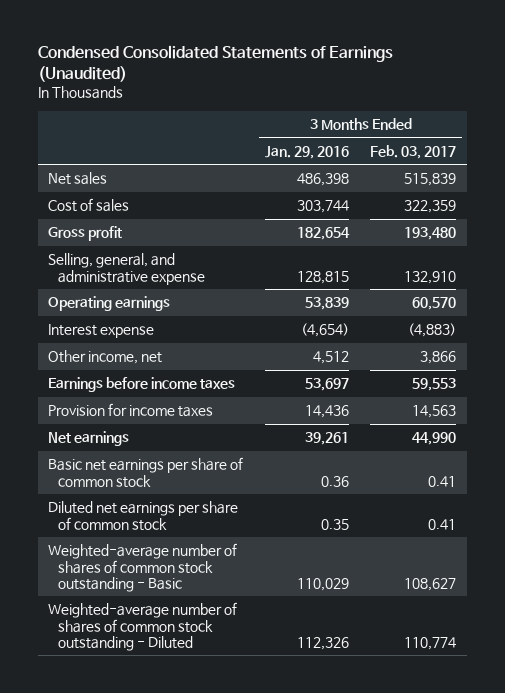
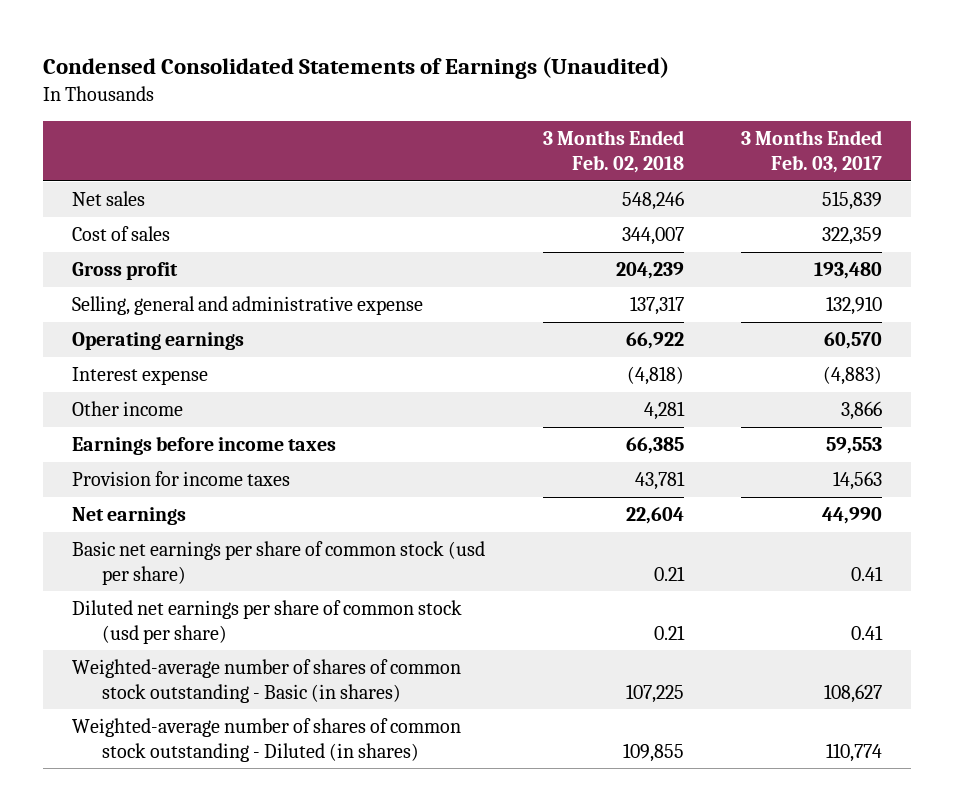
- | 3 Months Ended Jan. 29, 2016 | 3 Months Ended Feb. 03, 2017
+ | 3 Months Ended Feb. 02, 2018 | 3 Months Ended Feb. 03, 2017
- Selling, general, and administrative expense | 128,815 | 132,910
+ Selling, general and administrative expense | 137,317 | 132,910
- Other income, net | 4,512 | 3,866
+ Other income | 4,281 | 3,866
- Basic net earnings per share of common stock | 0.36 | 0.41
- Diluted net earnings per share of common stock | 0.35 | 0.41
- Weighted-average number of shares of common stock outstanding - Basic | 110,029 | 108,627
- Weighted-average number of shares of common stock outstanding - Diluted | 112,326 | 110,774
+ Basic net earnings per share of common stock (usd per share) | 0.21 | 0.41
+ Diluted net earnings per share of common stock (usd per share) | 0.21 | 0.41
+ Weighted-average number of shares of common stock outstanding - Basic (in shares) | 107,225 | 108,627
+ Weighted-average number of shares of common stock outstanding - Diluted (in shares) | 109,855 | 110,774

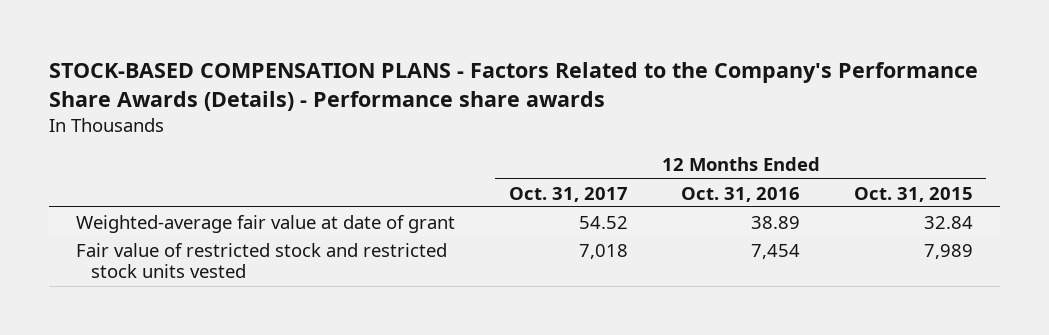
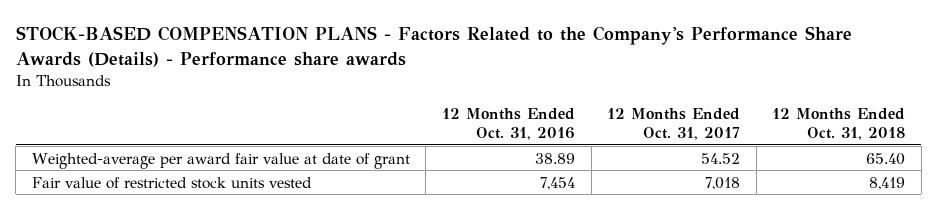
- | 12 Months Ended Oct. 31, 2017 | 12 Months Ended Oct. 31, 2016 | 12 Months Ended Oct. 31, 2015
+ | 12 Months Ended Oct. 31, 2016 | 12 Months Ended Oct. 31, 2017 | 12 Months Ended Oct. 31, 2018
- Weighted-average fair value at date of grant | 54.52 | 38.89 | 32.84
- Fair value of restricted stock and restricted stock units vested | 7,018 | 7,454 | 7,989
+ Weighted-average per award fair value at date of grant | 38.89 | 54.52 | 65.40
+ Fair value of restricted stock units vested | 7,454 | 7,018 | 8,419

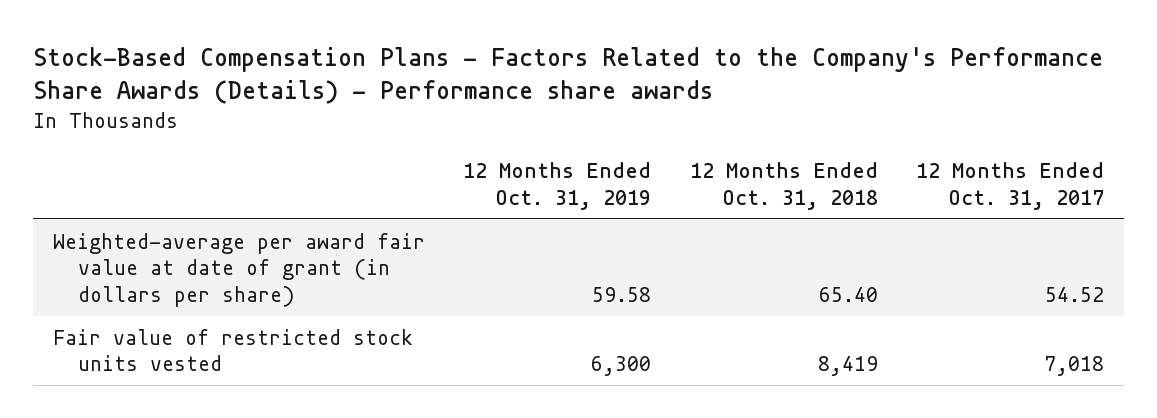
- STOCK-BASED COMPENSATION PLANS - Factors Related to the Company's Performance Share Awards (Details) - Performance share awards
+ Stock-Based Compensation Plans - Factors Related to the Company's Performance Share Awards (Details) - Performance share awards
- | 12 Months Ended Oct. 31, 2016 | 12 Months Ended Oct. 31, 2017 | 12 Months Ended Oct. 31, 2018
+ | 12 Months Ended Oct. 31, 2019 | 12 Months Ended Oct. 31, 2018 | 12 Months Ended Oct. 31, 2017
- Weighted-average per award fair value at date of grant | 38.89 | 54.52 | 65.40
+ Weighted-average per award fair value at date of grant (in dollars per share) | 59.58 | 65.40 | 54.52

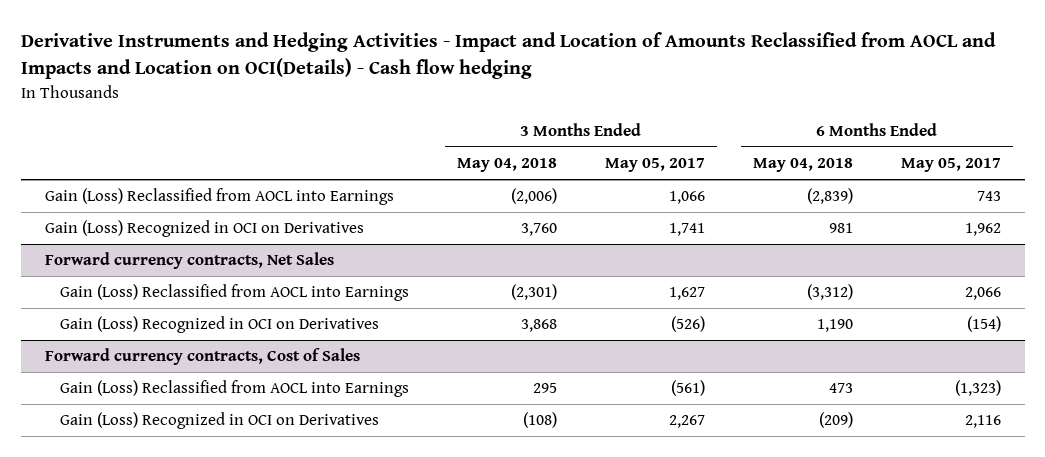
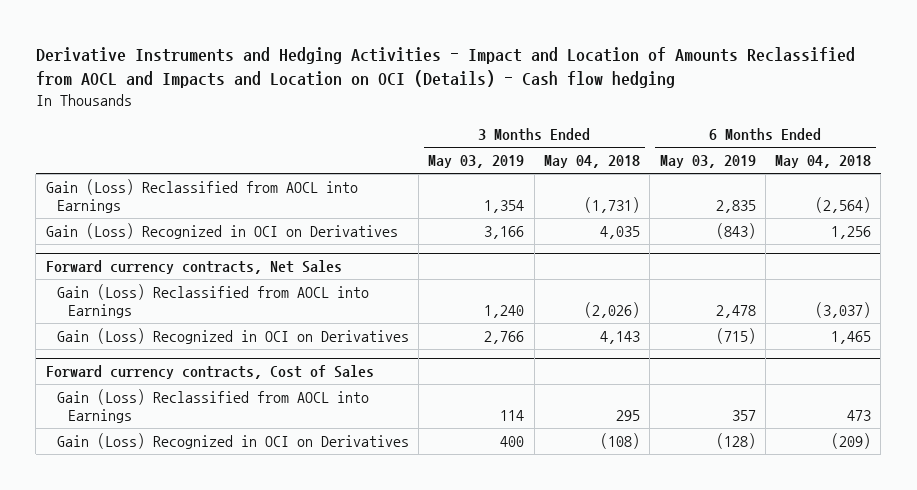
- Derivative Instruments and Hedging Activities - Impact and Location of Amounts Reclassified from AOCL and Impacts and Location on OCI(Details) - Cash flow hedging
+ Derivative Instruments and Hedging Activities - Impact and Location of Amounts Reclassified from AOCL and Impacts and Location on OCI (Details) - Cash flow hedging
- | 3 Months Ended May 04, 2018 | 3 Months Ended May 05, 2017 | 6 Months Ended May 04, 2018 | 6 Months Ended May 05, 2017
+ | 3 Months Ended May 03, 2019 | 3 Months Ended May 04, 2018 | 6 Months Ended May 03, 2019 | 6 Months Ended May 04, 2018
- Gain (Loss) Reclassified from AOCL into Earnings | (2,006) | 1,066 | (2,839) | 743
- Gain (Loss) Recognized in OCI on Derivatives | 3,760 | 1,741 | 981 | 1,962
+ Gain (Loss) Reclassified from AOCL into Earnings | 1,354 | (1,731) | 2,835 | (2,564)
+ Gain (Loss) Recognized in OCI on Derivatives | 3,166 | 4,035 | (843) | 1,256
@ Forward currency contracts, Net Sales
- Gain (Loss) Reclassified from AOCL into Earnings | (2,301) | 1,627 | (3,312) | 2,066
- Gain (Loss) Recognized in OCI on Derivatives | 3,868 | (526) | 1,190 | (154)
+ Gain (Loss) Reclassified from AOCL into Earnings | 1,240 | (2,026) | 2,478 | (3,037)
+ Gain (Loss) Recognized in OCI on Derivatives | 2,766 | 4,143 | (715) | 1,465

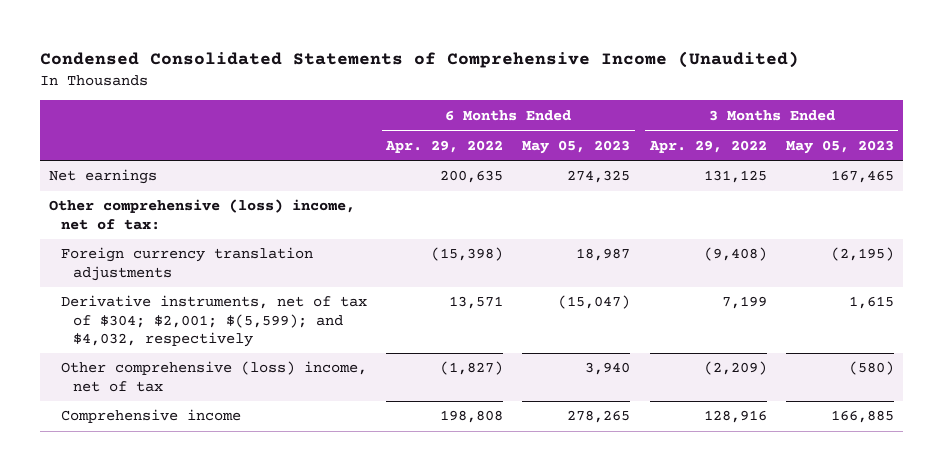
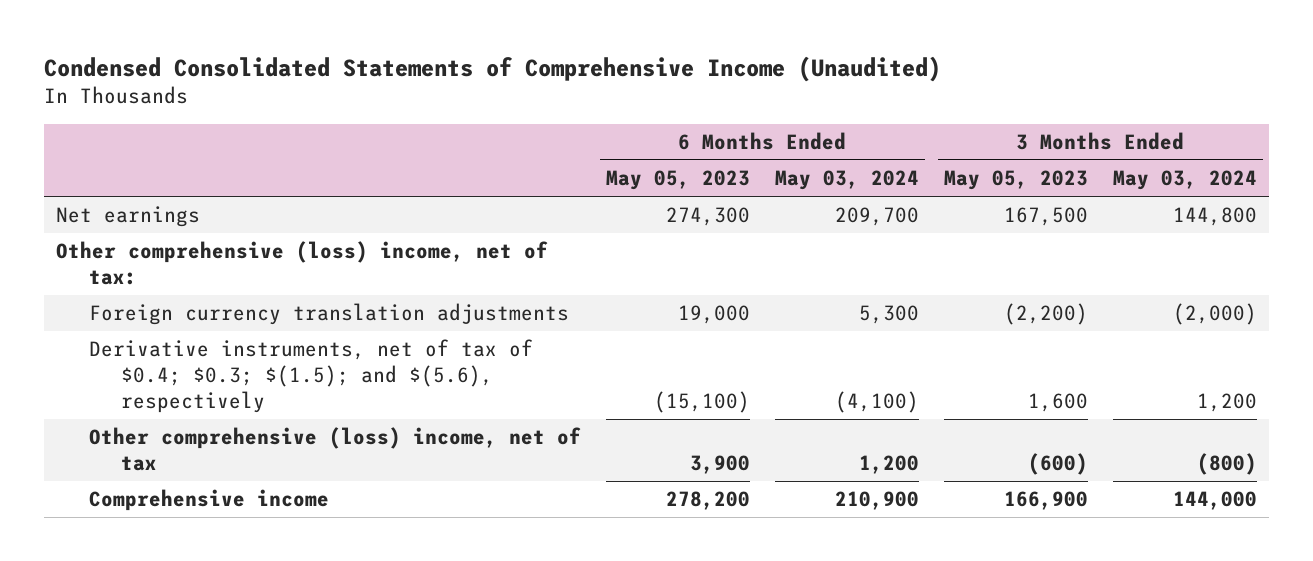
- | 6 Months Ended Apr. 29, 2022 | 6 Months Ended May 05, 2023 | 3 Months Ended Apr. 29, 2022 | 3 Months Ended May 05, 2023
+ | 6 Months Ended May 05, 2023 | 6 Months Ended May 03, 2024 | 3 Months Ended May 05, 2023 | 3 Months Ended May 03, 2024
- Net earnings | 200,635 | 274,325 | 131,125 | 167,465
+ Net earnings | 274,300 | 209,700 | 167,500 | 144,800
- Foreign currency translation adjustments | (15,398) | 18,987 | (9,408) | (2,195)
- Derivative instruments, net of tax of $304; $2,001; $(5,599); and $4,032, respectively | 13,571 | (15,047) | 7,199 | 1,615
- Other comprehensive (loss) income, net of tax | (1,827) | 3,940 | (2,209) | (580)
- Comprehensive income | 198,808 | 278,265 | 128,916 | 166,885
+ Foreign currency translation adjustments | 19,000 | 5,300 | (2,200) | (2,000)
+ Derivative instruments, net of tax of $0.4; $0.3; $(1.5); and $(5.6), respectively | (15,100) | (4,100) | 1,600 | 1,200
+ Other comprehensive (loss) income, net of tax | 3,900 | 1,200 | (600) | (800)
+ Comprehensive income | 278,200 | 210,900 | 166,900 | 144,000

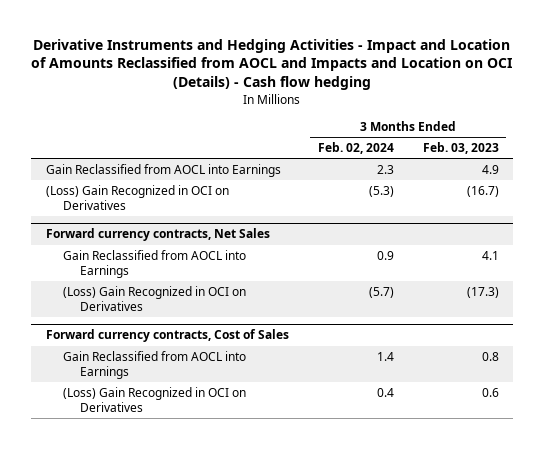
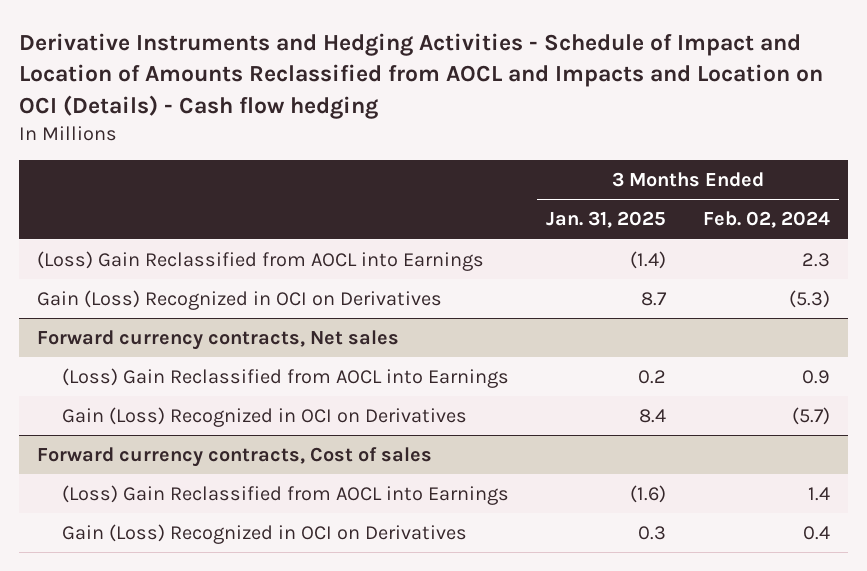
- Derivative Instruments and Hedging Activities - Impact and Location of Amounts Reclassified from AOCL and Impacts and Location on OCI (Details) - Cash flow hedging
+ Derivative Instruments and Hedging Activities - Schedule of Impact and Location of Amounts Reclassified from AOCL and Impacts and Location on OCI (Details) - Cash flow hedging
- | 3 Months Ended Feb. 02, 2024 | 3 Months Ended Feb. 03, 2023
+ | 3 Months Ended Jan. 31, 2025 | 3 Months Ended Feb. 02, 2024
- Gain Reclassified from AOCL into Earnings | 2.3 | 4.9
- (Loss) Gain Recognized in OCI on Derivatives | (5.3) | (16.7)
- Forward currency contracts, Net Sales
- Gain Reclassified from AOCL into Earnings | 0.9 | 4.1
- (Loss) Gain Recognized in OCI on Derivatives | (5.7) | (17.3)
- Forward currency contracts, Cost of Sales
- Gain Reclassified from AOCL into Earnings | 1.4 | 0.8
- (Loss) Gain Recognized in OCI on Derivatives | 0.4 | 0.6
+ (Loss) Gain Reclassified from AOCL into Earnings | (1.4) | 2.3
+ Gain (Loss) Recognized in OCI on Derivatives | 8.7 | (5.3)
+ Forward currency contracts, Net sales
+ (Loss) Gain Reclassified from AOCL into Earnings | 0.2 | 0.9
+ Gain (Loss) Recognized in OCI on Derivatives | 8.4 | (5.7)
+ Forward currency contracts, Cost of sales
+ (Loss) Gain Reclassified from AOCL into Earnings | (1.6) | 1.4
+ Gain (Loss) Recognized in OCI on Derivatives | 0.3 | 0.4

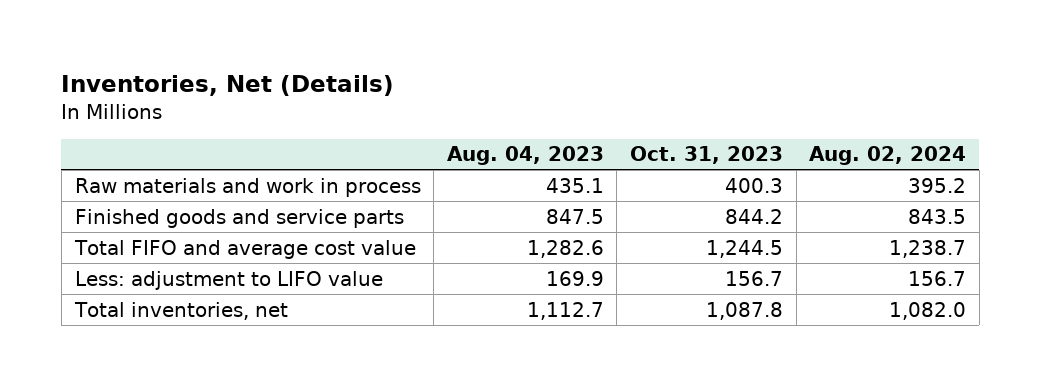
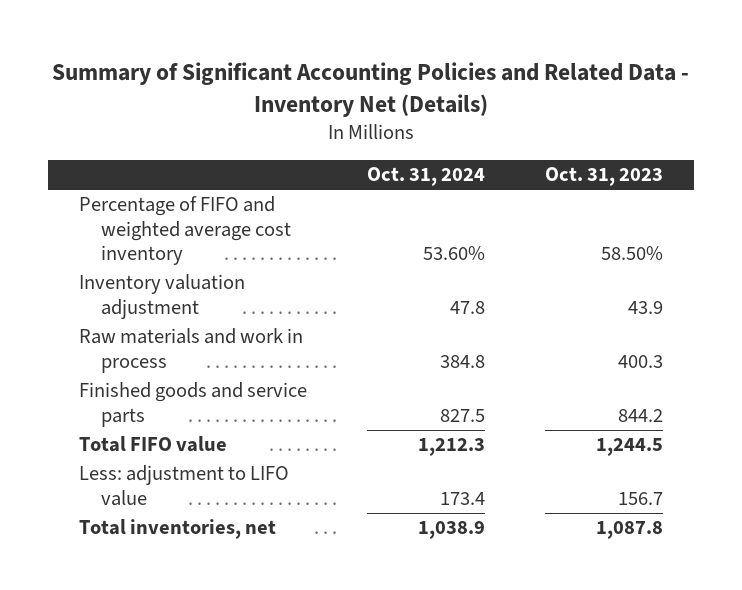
- Inventories, Net (Details)
+ Summary of Significant Accounting Policies and Related Data - Inventory Net (Details)
- | Aug. 04, 2023 | Oct. 31, 2023 | Aug. 02, 2024
+ | Oct. 31, 2024 | Oct. 31, 2023
+ Percentage of FIFO and weighted average cost inventory | 53.60% | 58.50%
+ Inventory valuation adjustment | 47.8 | 43.9
- Total FIFO and average cost value | 1,282.6 | 1,244.5 | 1,238.7
+ Total FIFO value | 1,212.3 | 1,244.5

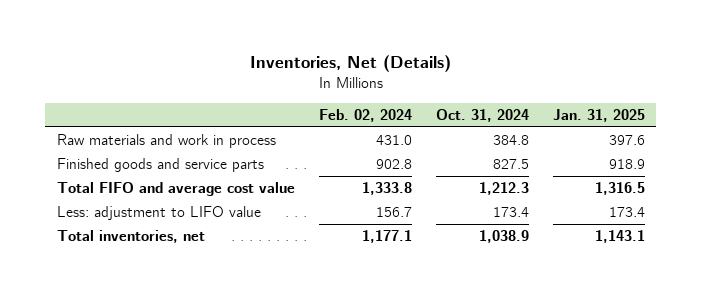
- Summary of Significant Accounting Policies and Related Data - Inventory Net (Details)
+ Inventories, Net (Details)
- | Oct. 31, 2024 | Oct. 31, 2023
+ | Feb. 02, 2024 | Oct. 31, 2024 | Jan. 31, 2025
- Percentage of FIFO and weighted average cost inventory | 53.60% | 58.50%
- Inventory valuation adjustment | 47.8 | 43.9
- Total FIFO value | 1,212.3 | 1,244.5
+ Total FIFO and average cost value | 1,333.8 | 1,212.3 | 1,316.5

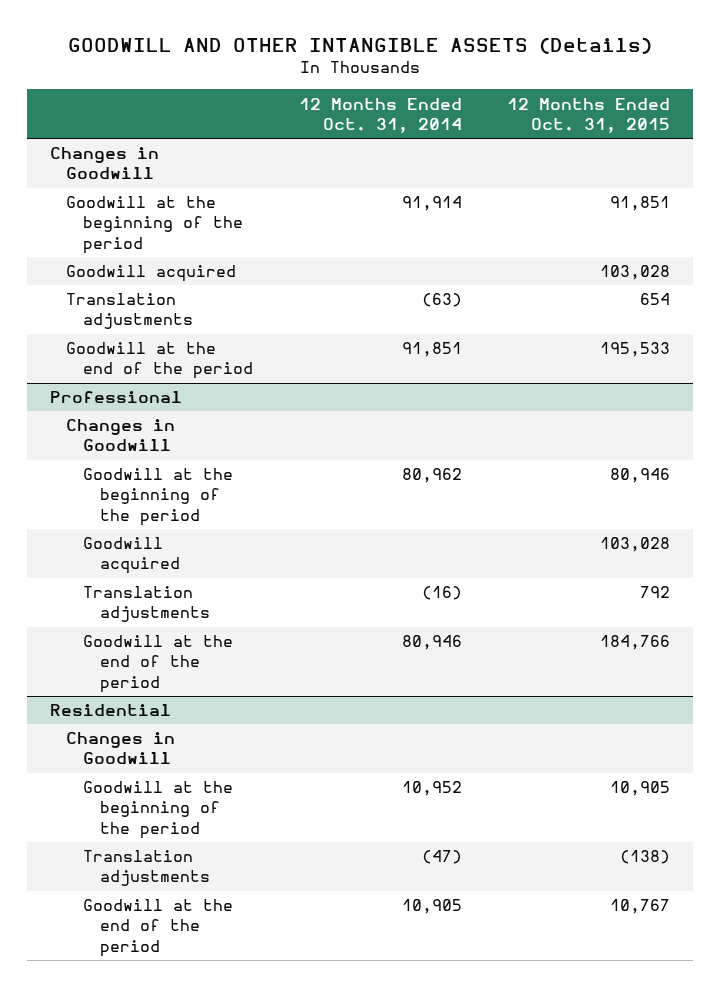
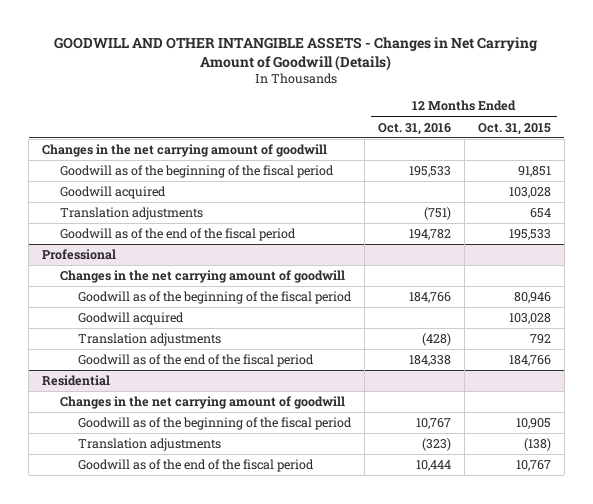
- GOODWILL AND OTHER INTANGIBLE ASSETS (Details)
+ GOODWILL AND OTHER INTANGIBLE ASSETS - Changes in Net Carrying Amount of Goodwill (Details)
- | 12 Months Ended Oct. 31, 2014 | 12 Months Ended Oct. 31, 2015
+ | 12 Months Ended Oct. 31, 2016 | 12 Months Ended Oct. 31, 2015
- Changes in Goodwill
- Goodwill at the beginning of the period | 91,914 | 91,851
+ Changes in the net carrying amount of goodwill
+ Goodwill as of the beginning of the fiscal period | 195,533 | 91,851
- Goodwill at the end of the period | 91,851 | 195,533
+ Goodwill as of the end of the fiscal period | 194,782 | 195,533
@ Professional
- Changes in Goodwill
- Goodwill at the beginning of the period | 80,962 | 80,946
+ Changes in the net carrying amount of goodwill
+ Goodwill as of the beginning of the fiscal period | 184,766 | 80,946
- Goodwill at the end of the period | 80,946 | 184,766
+ Goodwill as of the end of the fiscal period | 184,338 | 184,766
@ Residential
- Changes in Goodwill
- Goodwill at the beginning of the period | 10,952 | 10,905
+ Changes in the net carrying amount of goodwill
+ Goodwill as of the beginning of the fiscal period | 10,767 | 10,905
- Goodwill at the end of the period | 10,905 | 10,767
+ Goodwill as of the end of the fiscal period | 10,444 | 10,767

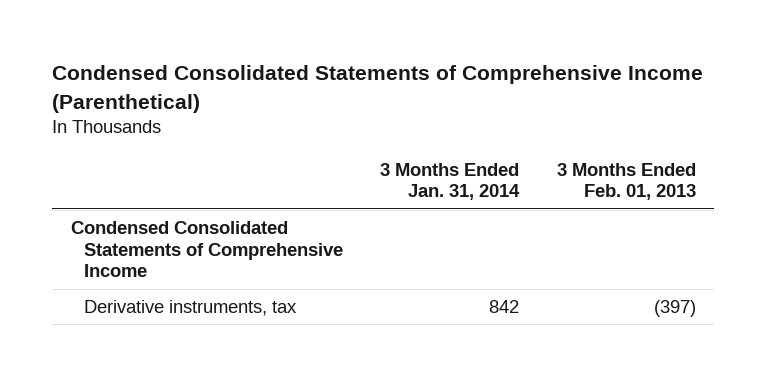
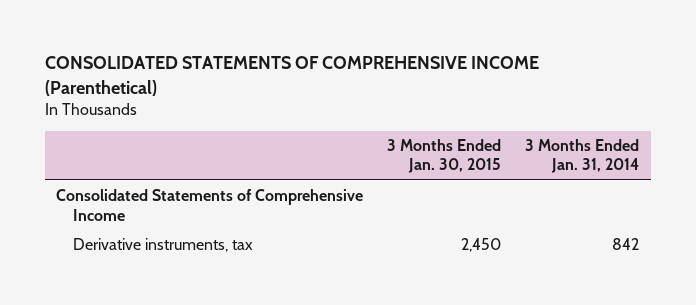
- Condensed Consolidated Statements of Comprehensive Income (Parenthetical)
+ CONSOLIDATED STATEMENTS OF COMPREHENSIVE INCOME (Parenthetical)
- | 3 Months Ended Jan. 31, 2014 | 3 Months Ended Feb. 01, 2013
+ | 3 Months Ended Jan. 30, 2015 | 3 Months Ended Jan. 31, 2014
- Condensed Consolidated Statements of Comprehensive Income
+ Consolidated Statements of Comprehensive Income

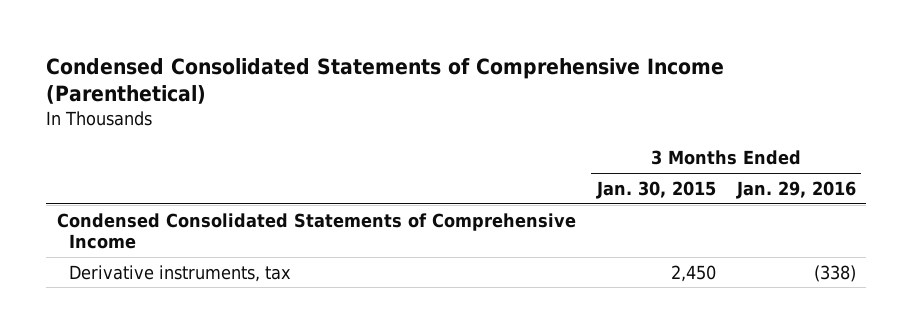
- CONSOLIDATED STATEMENTS OF COMPREHENSIVE INCOME (Parenthetical)
+ Condensed Consolidated Statements of Comprehensive Income (Parenthetical)
- | 3 Months Ended Jan. 30, 2015 | 3 Months Ended Jan. 31, 2014
+ | 3 Months Ended Jan. 30, 2015 | 3 Months Ended Jan. 29, 2016
- Consolidated Statements of Comprehensive Income
+ Condensed Consolidated Statements of Comprehensive Income

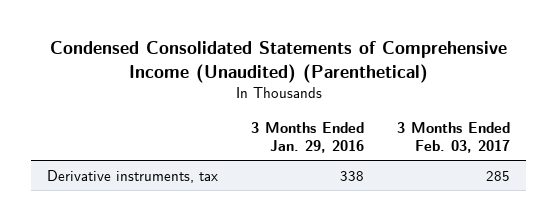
- Condensed Consolidated Statements of Comprehensive Income (Parenthetical)
+ Condensed Consolidated Statements of Comprehensive Income (Unaudited) (Parenthetical)
- | 3 Months Ended Jan. 30, 2015 | 3 Months Ended Jan. 29, 2016
+ | 3 Months Ended Jan. 29, 2016 | 3 Months Ended Feb. 03, 2017
- Condensed Consolidated Statements of Comprehensive Income
- Derivative instruments, tax | 2,450 | (338)
+ Derivative instruments, tax | 338 | 285

